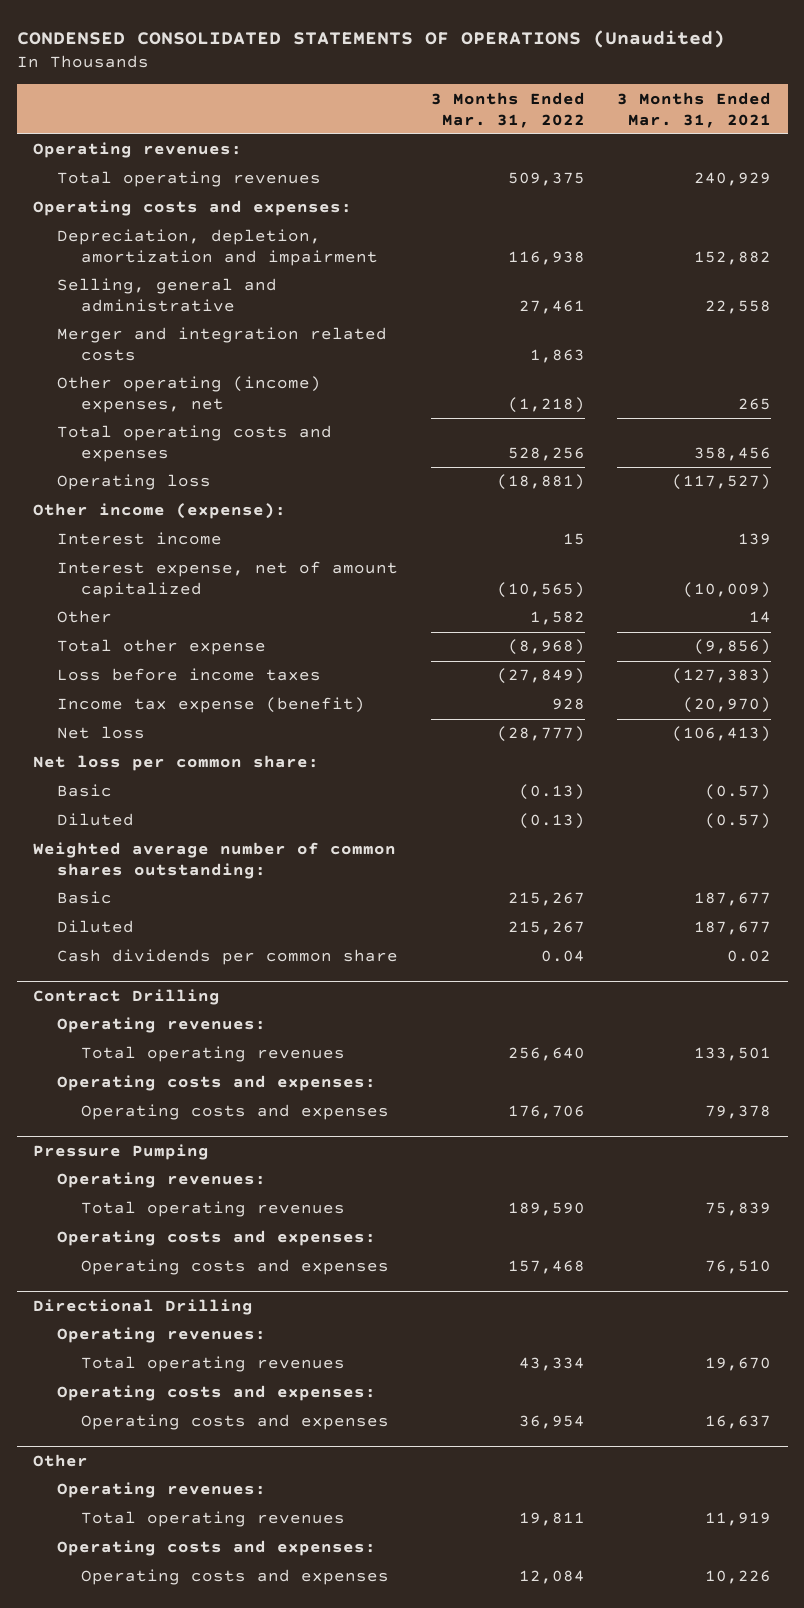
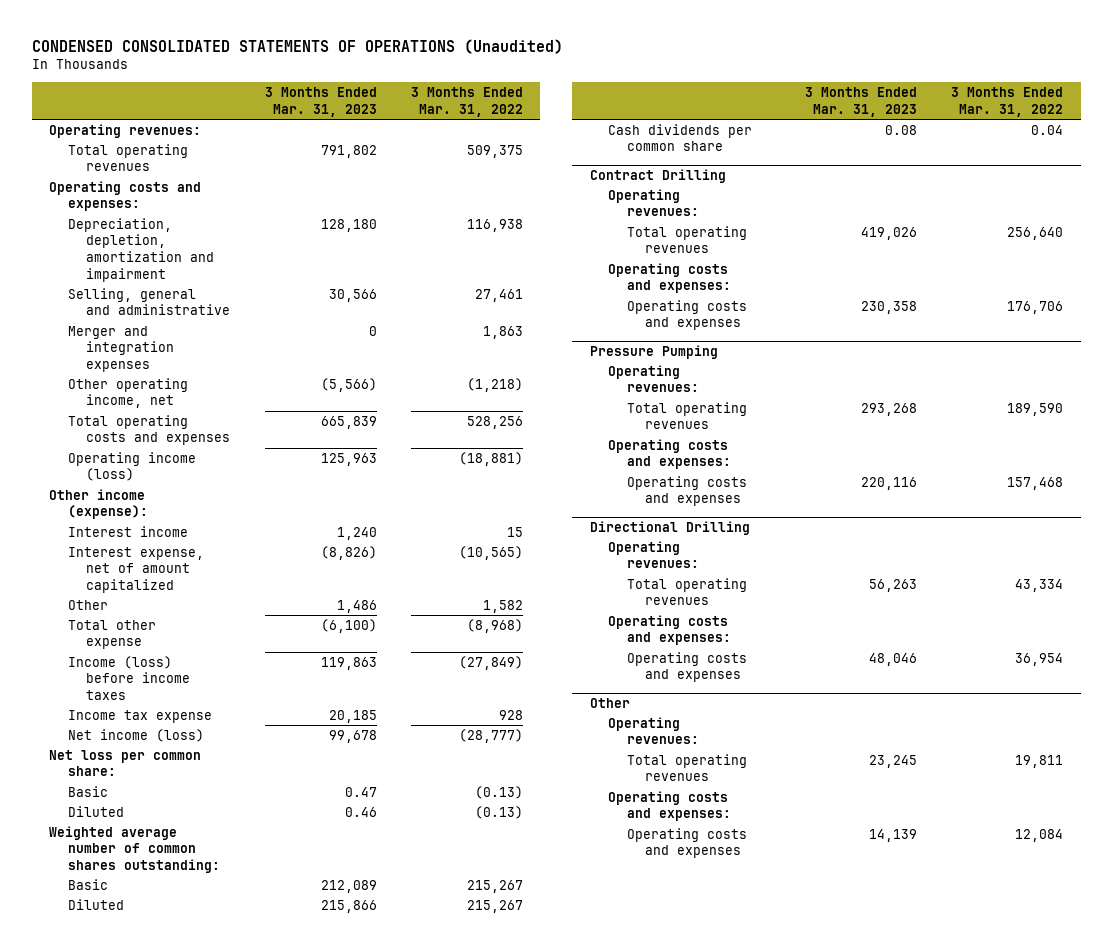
- | 3 Months Ended Mar. 31, 2022 | 3 Months Ended Mar. 31, 2021
+ | 3 Months Ended Mar. 31, 2023 | 3 Months Ended Mar. 31, 2022
- Merger and integration related costs | 1,863 |
- Other operating (income) expenses, net | (1,218) | 265
+ Merger and integration expenses | 0 | 1,863
+ Other operating income, net | (5,566) | (1,218)
- Operating loss | (18,881) | (117,527)
+ Operating income (loss) | 125,963 | (18,881)
- Loss before income taxes | (27,849) | (127,383)
- Income tax expense (benefit) | 928 | (20,970)
- Net loss | (28,777) | (106,413)
+ Income (loss) before income taxes | 119,863 | (27,849)
+ Income tax expense | 20,185 | 928
+ Net income (loss) | 99,678 | (28,777)

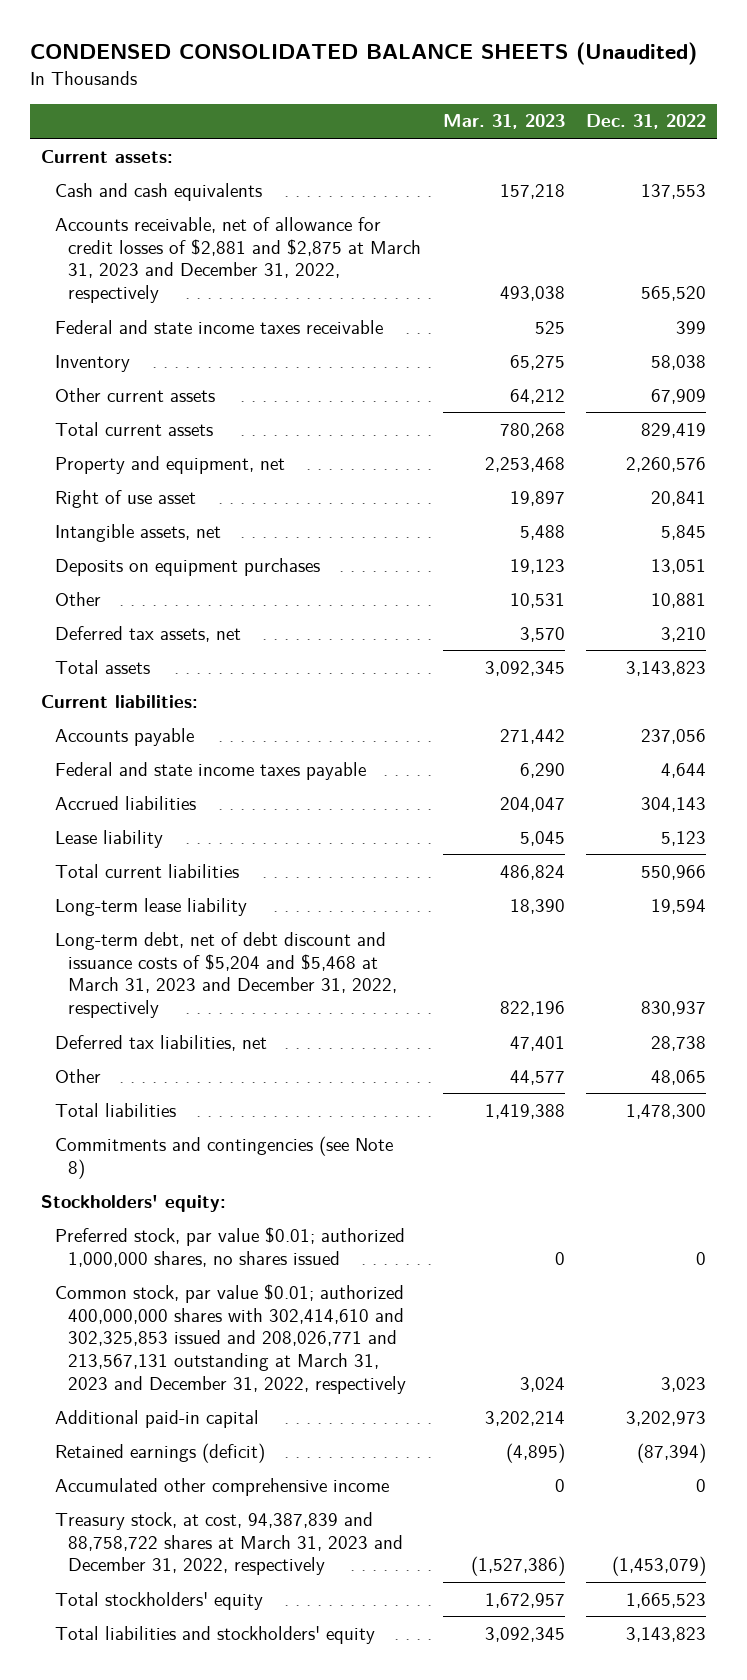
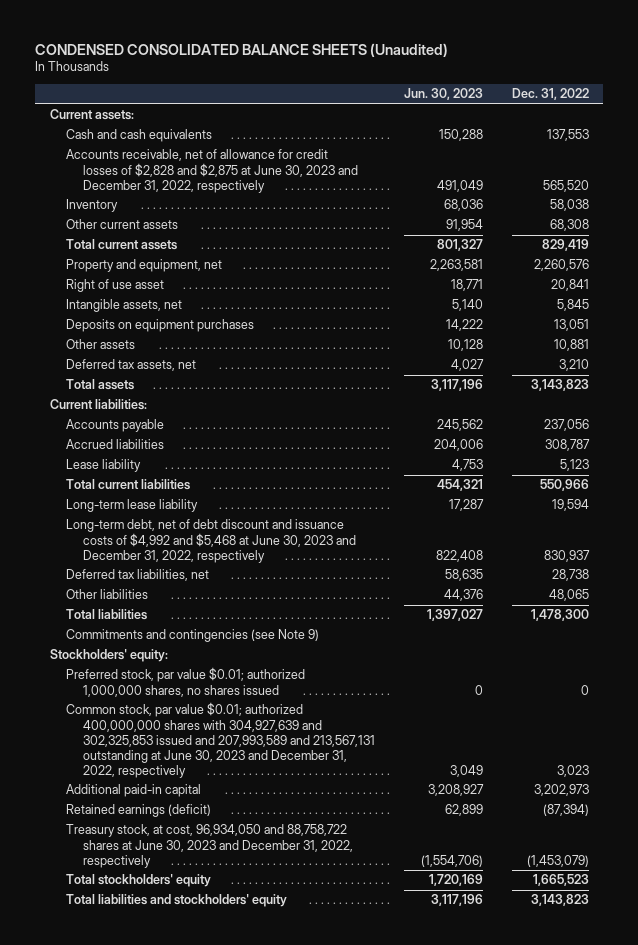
- | Mar. 31, 2023 | Dec. 31, 2022
+ | Jun. 30, 2023 | Dec. 31, 2022
- Accounts receivable, net of allowance for credit losses of $2,881 and $2,875 at March 31, 2023 and December 31, 2022, respectively | 493,038 | 565,520
- Federal and state income taxes receivable | 525 | 399
+ Accounts receivable, net of allowance for credit losses of $2,828 and $2,875 at June 30, 2023 and December 31, 2022, respectively | 491,049 | 565,520
- Other current assets | 64,212 | 67,909
+ Other current assets | 91,954 | 68,308
- Other | 10,531 | 10,881
+ Other assets | 10,128 | 10,881
- Federal and state income taxes payable | 6,290 | 4,644
- Accrued liabilities | 204,047 | 304,143
+ Accrued liabilities | 204,006 | 308,787
- Long-term debt, net of debt discount and issuance costs of $5,204 and $5,468 at March 31, 2023 and December 31, 2022, respectively | 822,196 | 830,937
+ Long-term debt, net of debt discount and issuance costs of $4,992 and $5,468 at June 30, 2023 and December 31, 2022, respectively | 822,408 | 830,937
- Other | 44,577 | 48,065
+ Other liabilities | 44,376 | 48,065
- Commitments and contingencies (see Note 8)
+ Commitments and contingencies (see Note 9)
- Common stock, par value $0.01; authorized 400,000,000 shares with 302,414,610 and 302,325,853 issued and 208,026,771 and 213,567,131 outstanding at March 31, 2023 and December 31, 2022, respectively | 3,024 | 3,023
+ Common stock, par value $0.01; authorized 400,000,000 shares with 304,927,639 and 302,325,853 issued and 207,993,589 and 213,567,131 outstanding at June 30, 2023 and December 31, 2022, respectively | 3,049 | 3,023
- Accumulated other comprehensive income | 0 | 0
- Treasury stock, at cost, 94,387,839 and 88,758,722 shares at March 31, 2023 and December 31, 2022, respectively | (1,527,386) | (1,453,079)
+ Treasury stock, at cost, 96,934,050 and 88,758,722 shares at June 30, 2023 and December 31, 2022, respectively | (1,554,706) | (1,453,079)

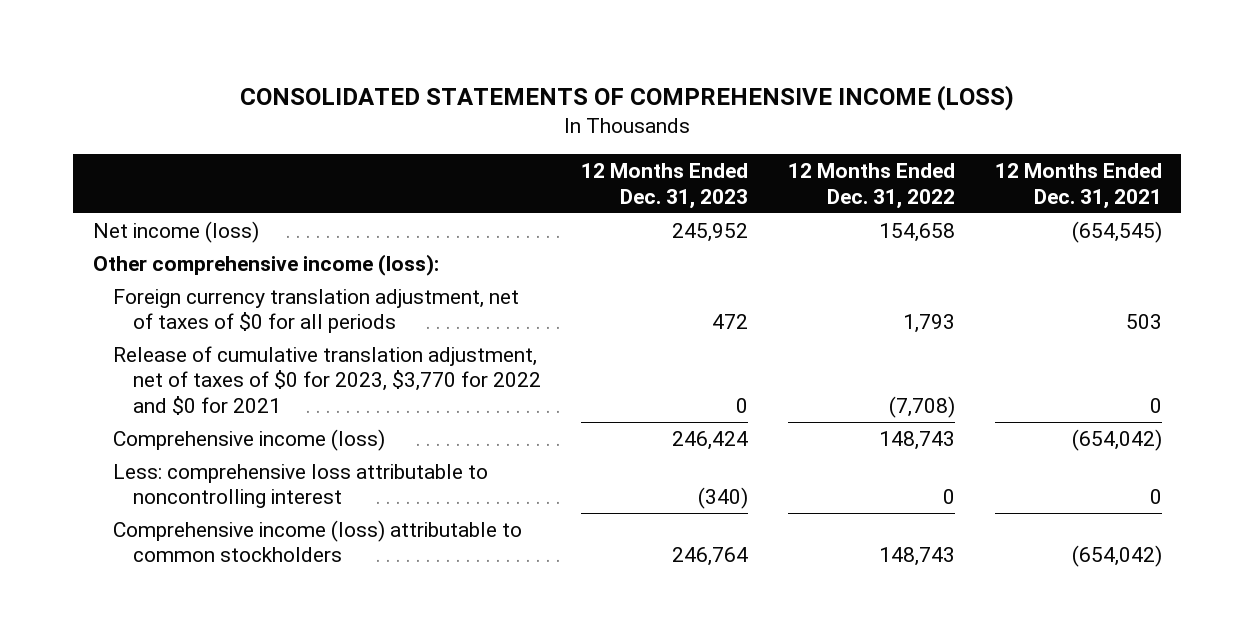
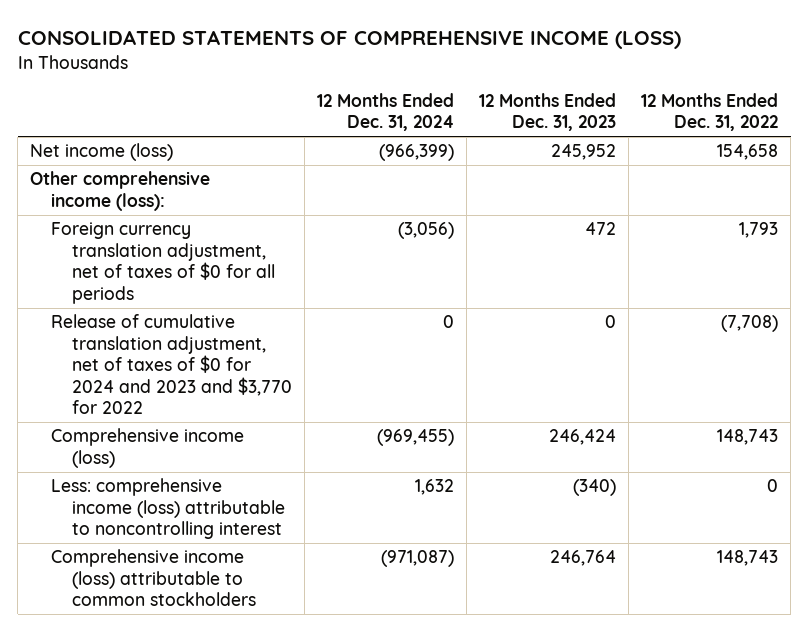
- | 12 Months Ended Dec. 31, 2023 | 12 Months Ended Dec. 31, 2022 | 12 Months Ended Dec. 31, 2021
+ | 12 Months Ended Dec. 31, 2024 | 12 Months Ended Dec. 31, 2023 | 12 Months Ended Dec. 31, 2022
- Release of cumulative translation adjustment, net of taxes of $0 for 2023, $3,770 for 2022 and $0 for 2021 | 0 | (7,708) | 0
+ Release of cumulative translation adjustment, net of taxes of $0 for 2024 and 2023 and $3,770 for 2022 | 0 | 0 | (7,708)
- Less: comprehensive loss attributable to noncontrolling interest | (340) | 0 | 0
+ Less: comprehensive income (loss) attributable to noncontrolling interest | 1,632 | (340) | 0

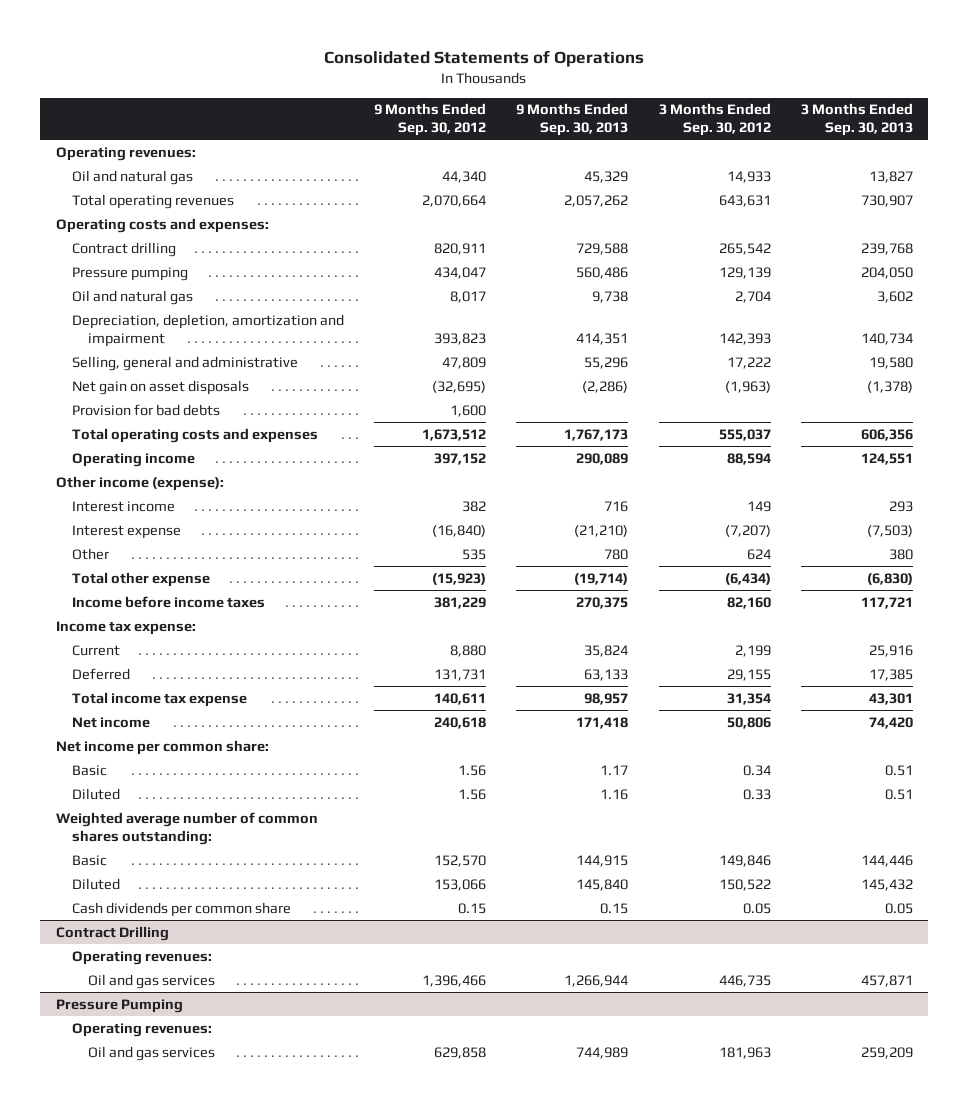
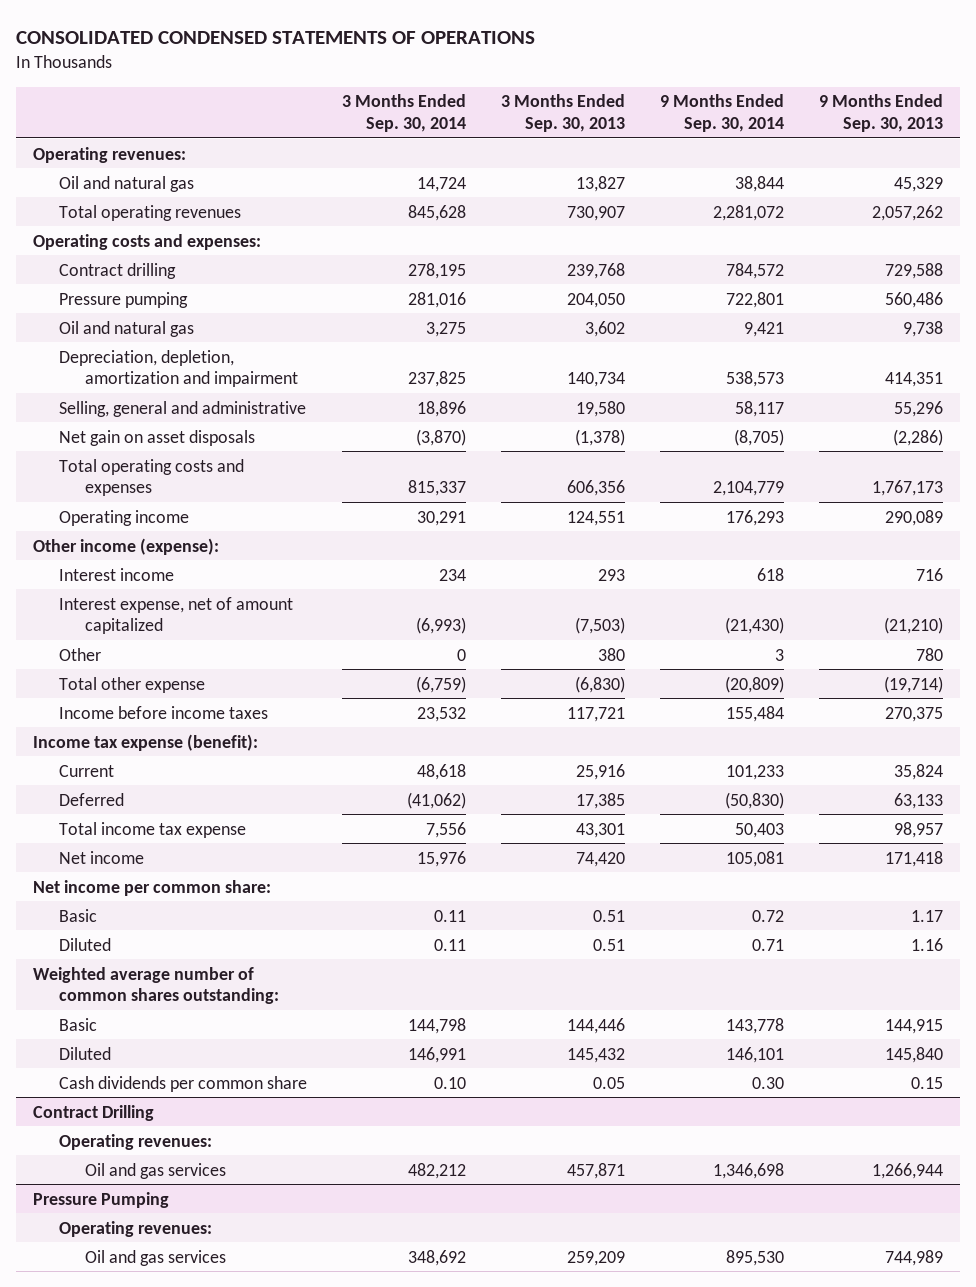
- Consolidated Statements of Operations
+ CONSOLIDATED CONDENSED STATEMENTS OF OPERATIONS
- | 9 Months Ended Sep. 30, 2012 | 9 Months Ended Sep. 30, 2013 | 3 Months Ended Sep. 30, 2012 | 3 Months Ended Sep. 30, 2013
+ | 3 Months Ended Sep. 30, 2014 | 3 Months Ended Sep. 30, 2013 | 9 Months Ended Sep. 30, 2014 | 9 Months Ended Sep. 30, 2013
- Provision for bad debts | 1,600 | | |
- Interest expense | (16,840) | (21,210) | (7,207) | (7,503)
+ Interest expense, net of amount capitalized | (6,993) | (7,503) | (21,430) | (21,210)
- Income tax expense:
+ Income tax expense (benefit):

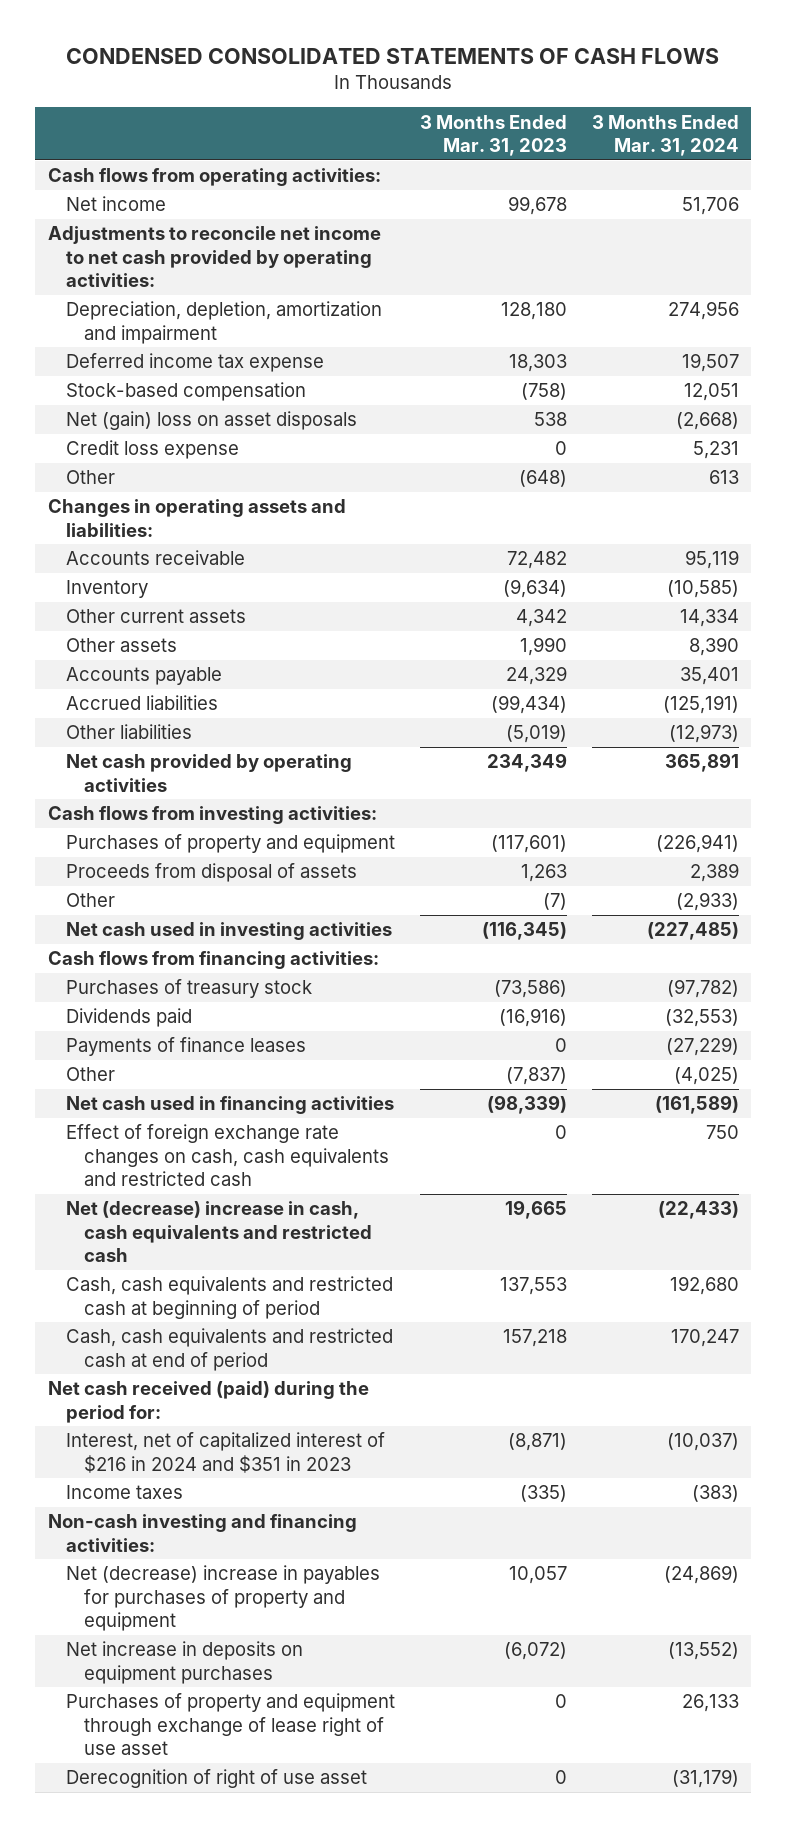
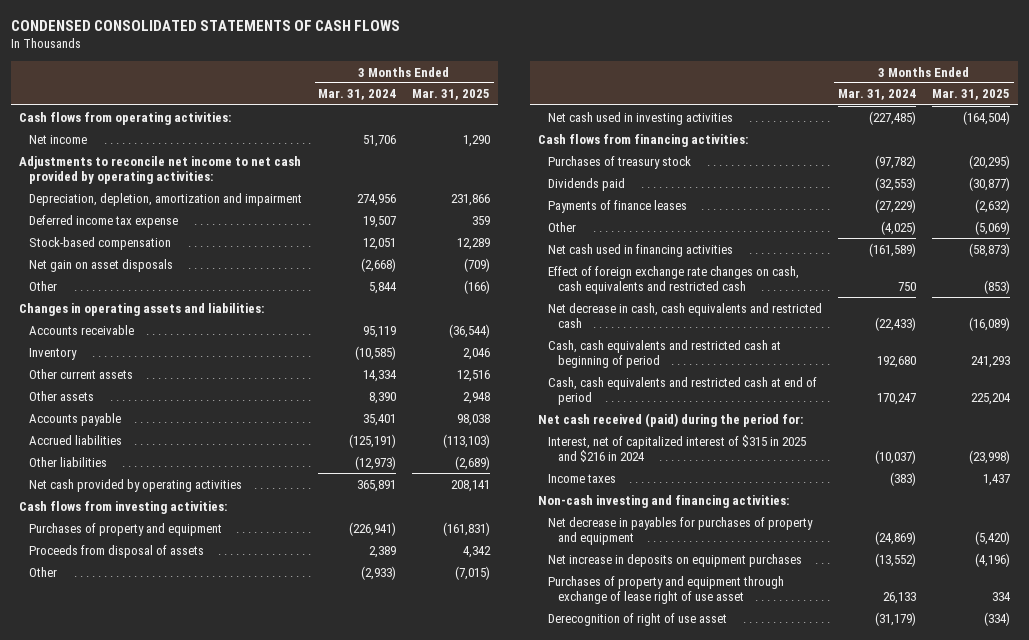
- | 3 Months Ended Mar. 31, 2023 | 3 Months Ended Mar. 31, 2024
+ | 3 Months Ended Mar. 31, 2024 | 3 Months Ended Mar. 31, 2025
- Net (gain) loss on asset disposals | 538 | (2,668)
- Credit loss expense | 0 | 5,231
- Other | (648) | 613
+ Net gain on asset disposals | (2,668) | (709)
+ Other | 5,844 | (166)
- Net (decrease) increase in cash, cash equivalents and restricted cash | 19,665 | (22,433)
+ Net decrease in cash, cash equivalents and restricted cash | (22,433) | (16,089)
- Interest, net of capitalized interest of $216 in 2024 and $351 in 2023 | (8,871) | (10,037)
+ Interest, net of capitalized interest of $315 in 2025 and $216 in 2024 | (10,037) | (23,998)
- Net (decrease) increase in payables for purchases of property and equipment | 10,057 | (24,869)
+ Net decrease in payables for purchases of property and equipment | (24,869) | (5,420)

